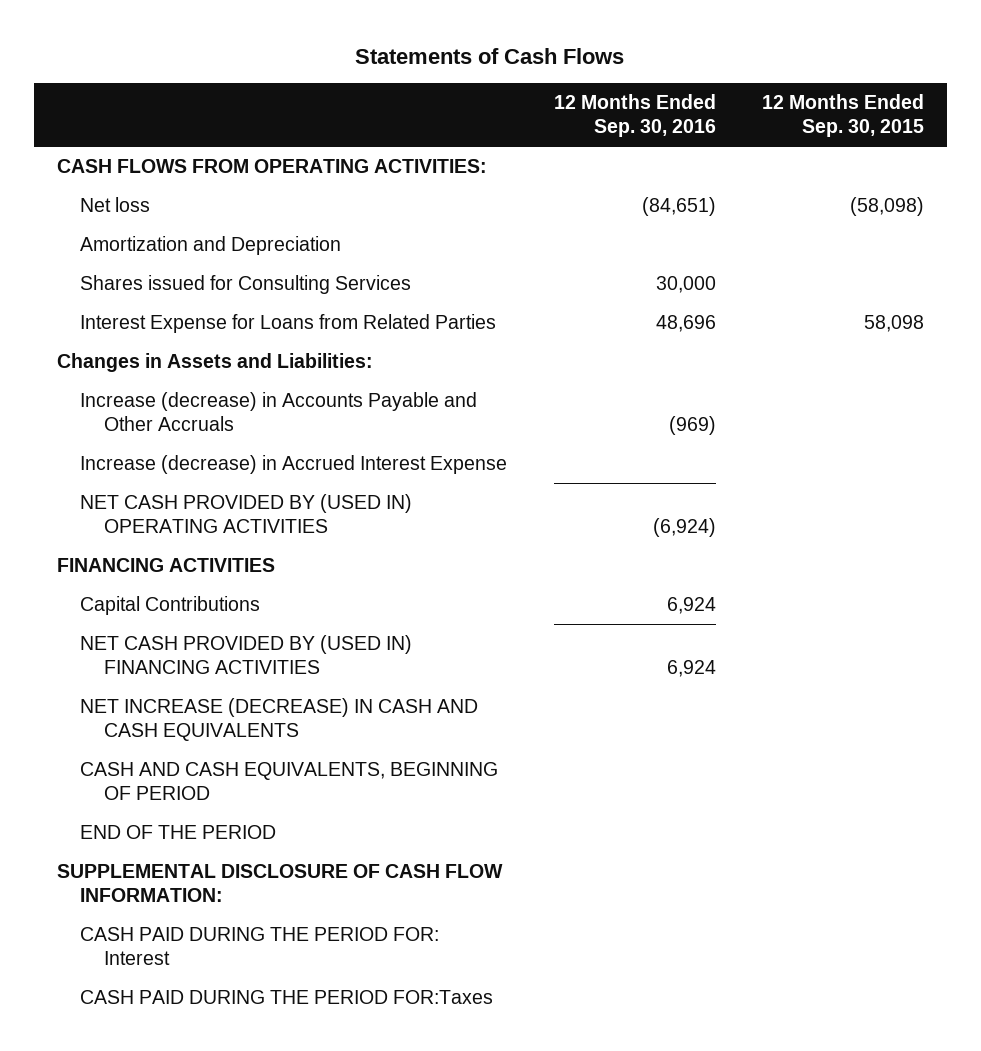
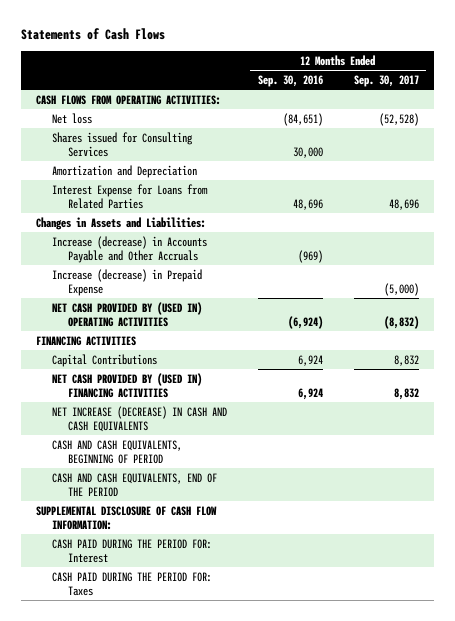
- | 12 Months Ended Sep. 30, 2016 | 12 Months Ended Sep. 30, 2015
+ | 12 Months Ended Sep. 30, 2016 | 12 Months Ended Sep. 30, 2017
moved down: Amortization and Depreciation
- Increase (decrease) in Accrued Interest Expense
+ Increase (decrease) in Prepaid Expense | | (5,000)
- END OF THE PERIOD
+ CASH AND CASH EQUIVALENTS, END OF THE PERIOD
- CASH PAID DURING THE PERIOD FOR:Taxes
+ CASH PAID DURING THE PERIOD FOR: Taxes

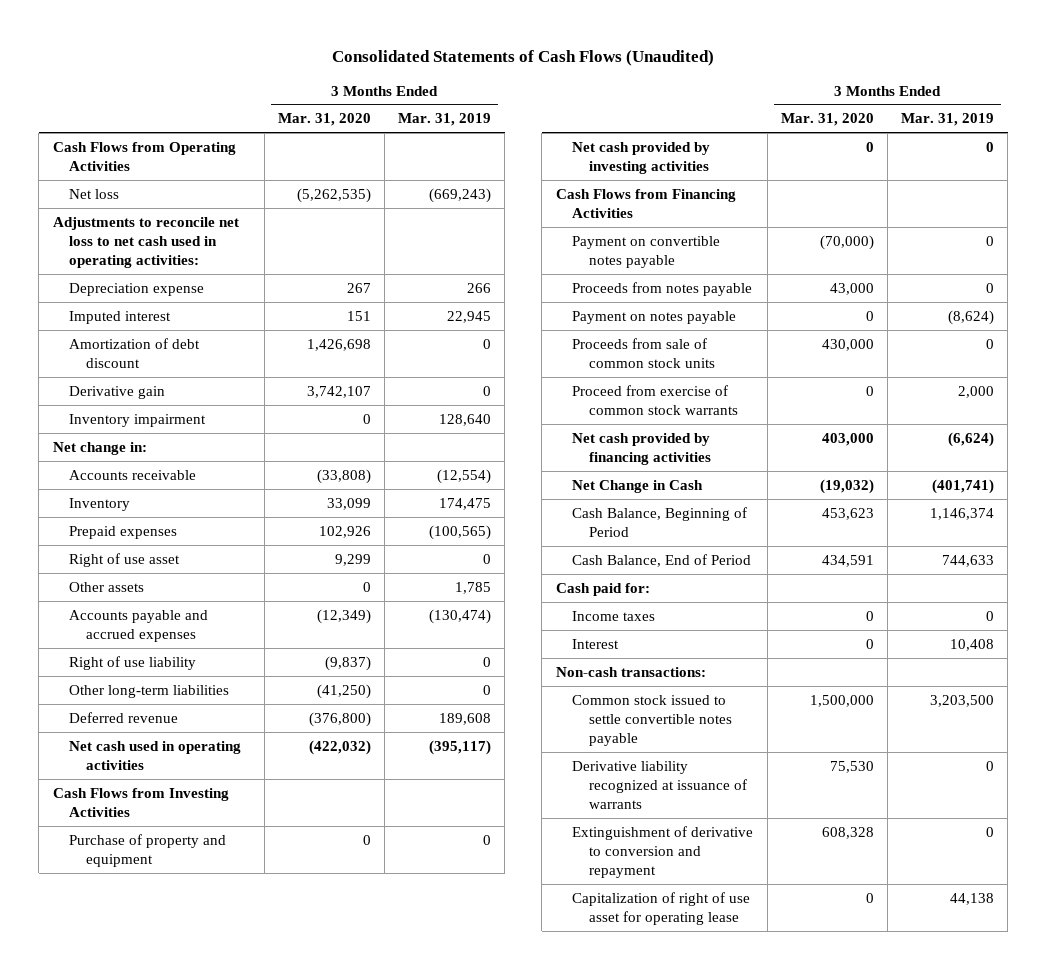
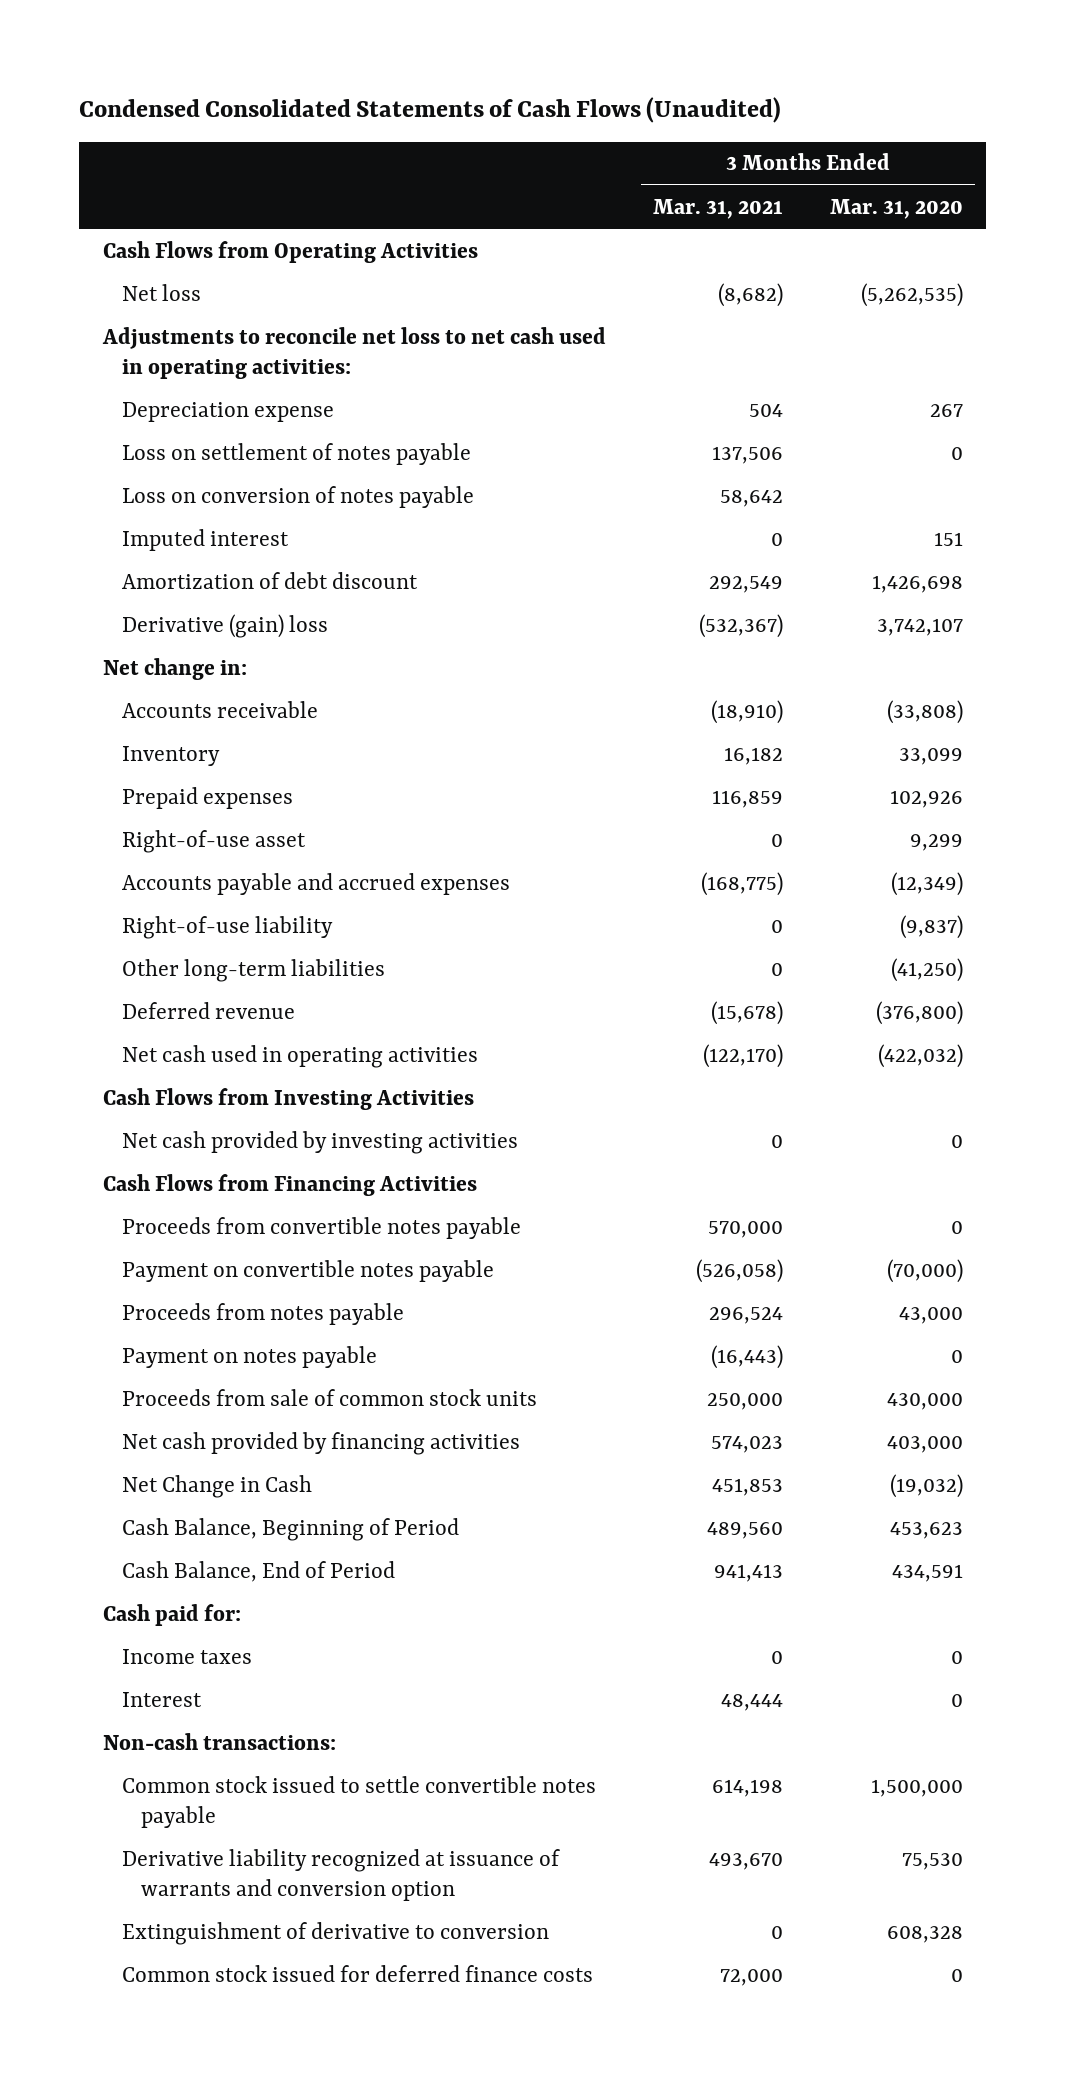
- Consolidated Statements of Cash Flows (Unaudited)
+ Condensed Consolidated Statements of Cash Flows (Unaudited)
- | 3 Months Ended Mar. 31, 2020 | 3 Months Ended Mar. 31, 2019
+ | 3 Months Ended Mar. 31, 2021 | 3 Months Ended Mar. 31, 2020
+ Loss on settlement of notes payable | 137,506 | 0
+ Loss on conversion of notes payable | 58,642 |
- Derivative gain | 3,742,107 | 0
- Inventory impairment | 0 | 128,640
+ Derivative (gain) loss | (532,367) | 3,742,107
- Right of use asset | 9,299 | 0
- Other assets | 0 | 1,785
+ Right-of-use asset | 0 | 9,299
- Right of use liability | (9,837) | 0
+ Right-of-use liability | 0 | (9,837)
- Purchase of property and equipment | 0 | 0
+ Proceeds from convertible notes payable | 570,000 | 0
- Proceed from exercise of common stock warrants | 0 | 2,000
- Derivative liability recognized at issuance of warrants | 75,530 | 0
- Extinguishment of derivative to conversion and repayment | 608,328 | 0
- Capitalization of right of use asset for operating lease | 0 | 44,138
+ Derivative liability recognized at issuance of warrants and conversion option | 493,670 | 75,530
+ Extinguishment of derivative to conversion | 0 | 608,328
+ Common stock issued for deferred finance costs | 72,000 | 0

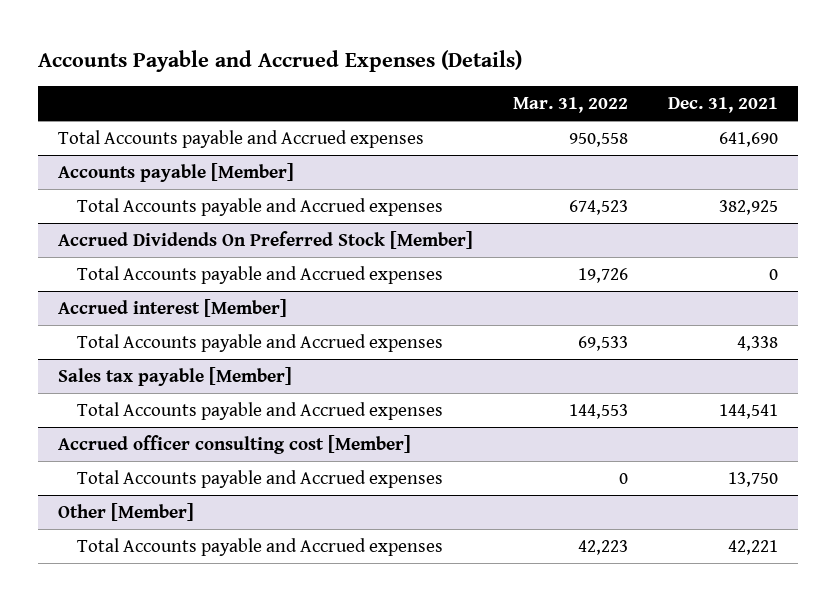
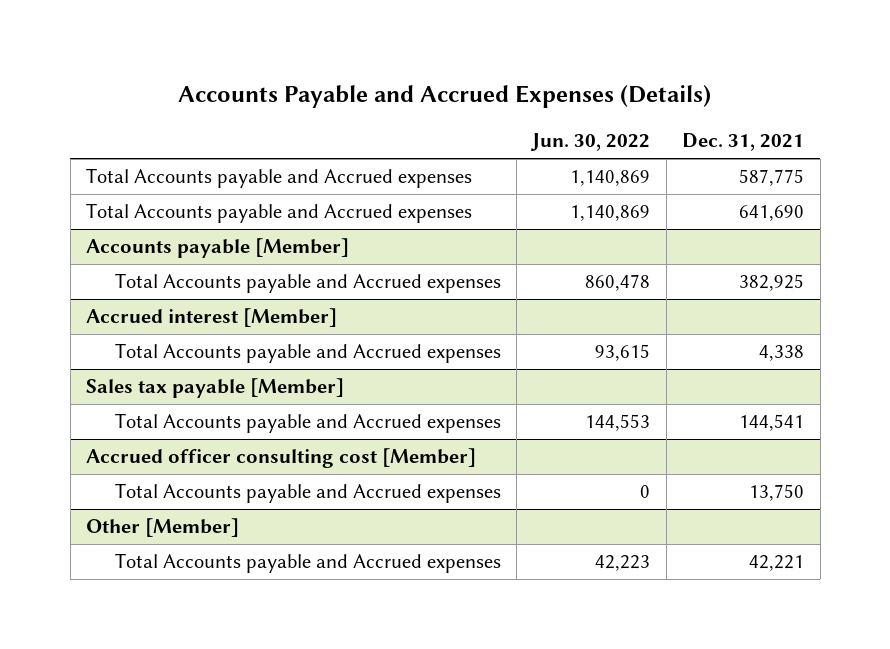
- | Mar. 31, 2022 | Dec. 31, 2021
+ | Jun. 30, 2022 | Dec. 31, 2021
+ Total Accounts payable and Accrued expenses | 1,140,869 | 587,775
- Accrued Dividends On Preferred Stock [Member]
- Total Accounts payable and Accrued expenses | 19,726 | 0

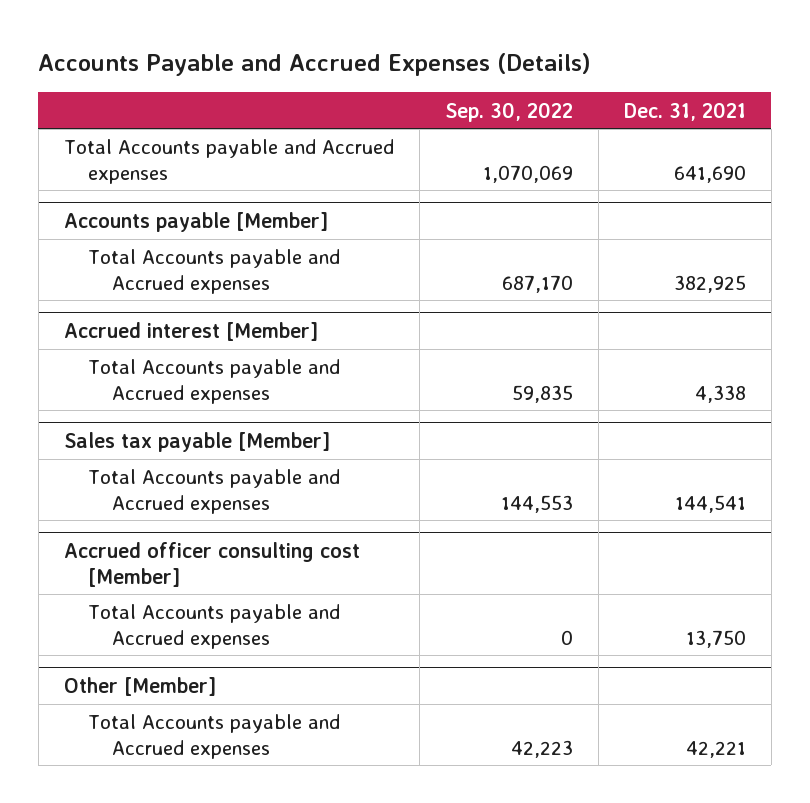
- | Jun. 30, 2022 | Dec. 31, 2021
+ | Sep. 30, 2022 | Dec. 31, 2021
- Total Accounts payable and Accrued expenses | 1,140,869 | 587,775

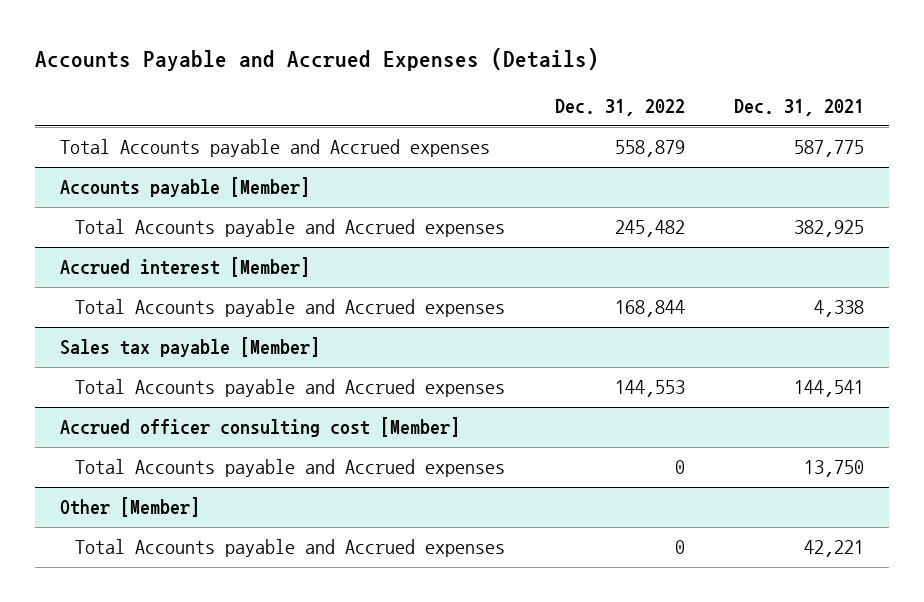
- | Sep. 30, 2022 | Dec. 31, 2021
+ | Dec. 31, 2022 | Dec. 31, 2021
- Total Accounts payable and Accrued expenses | 1,070,069 | 641,690
+ Total Accounts payable and Accrued expenses | 558,879 | 587,775

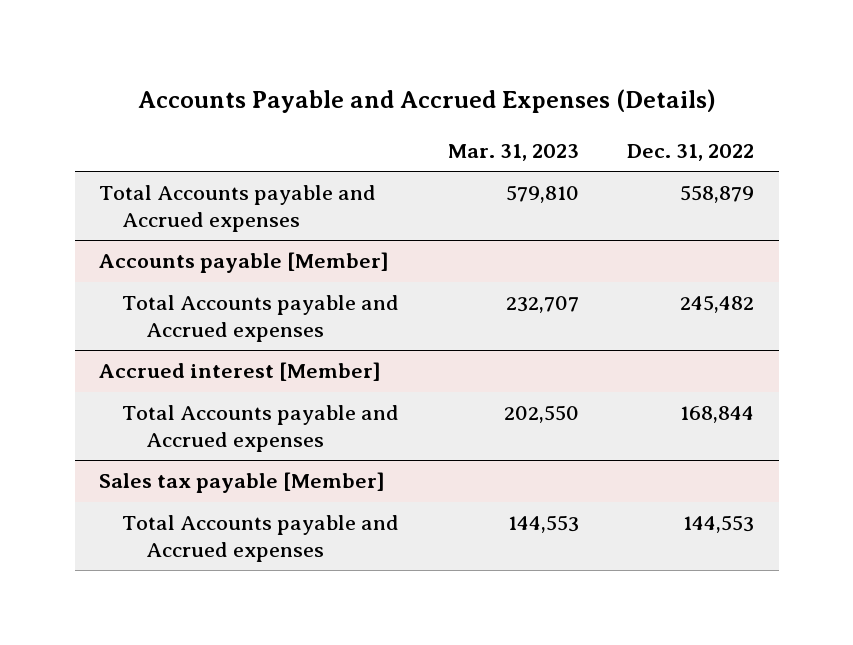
- | Dec. 31, 2022 | Dec. 31, 2021
+ | Mar. 31, 2023 | Dec. 31, 2022
- Accrued officer consulting cost [Member]
- Total Accounts payable and Accrued expenses | 0 | 13,750
- Other [Member]
- Total Accounts payable and Accrued expenses | 0 | 42,221

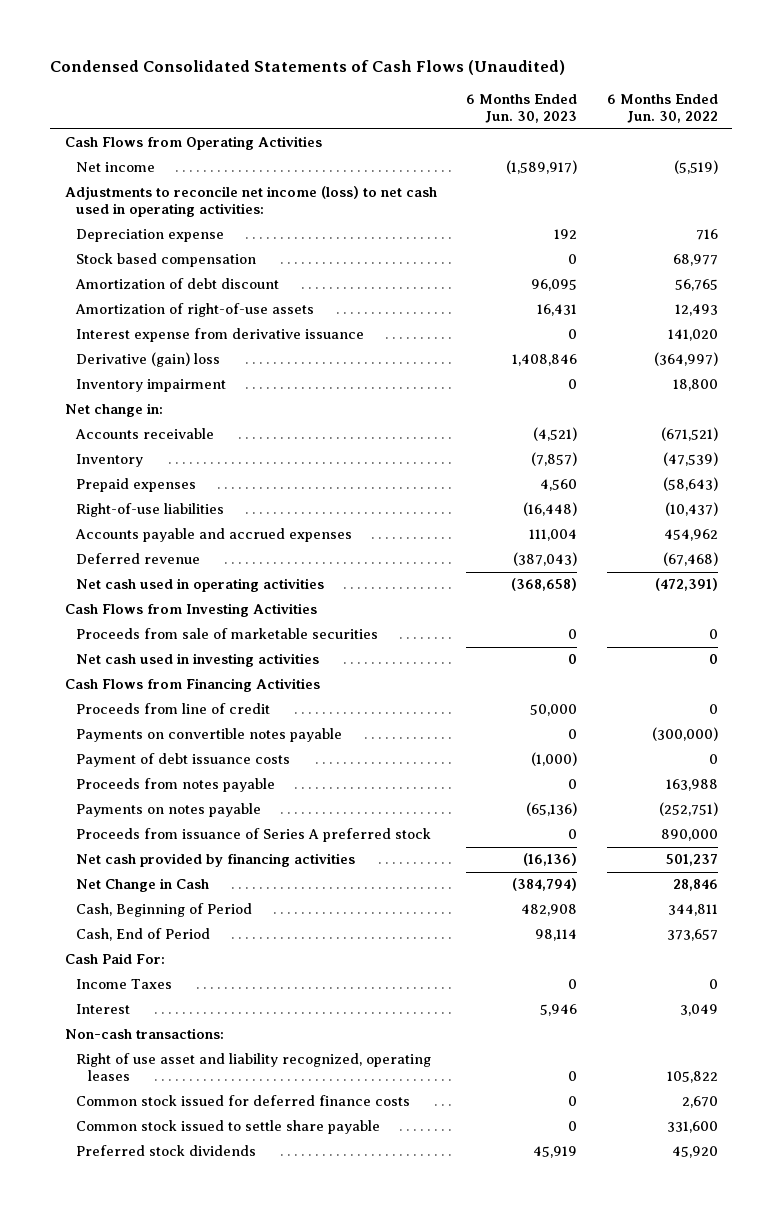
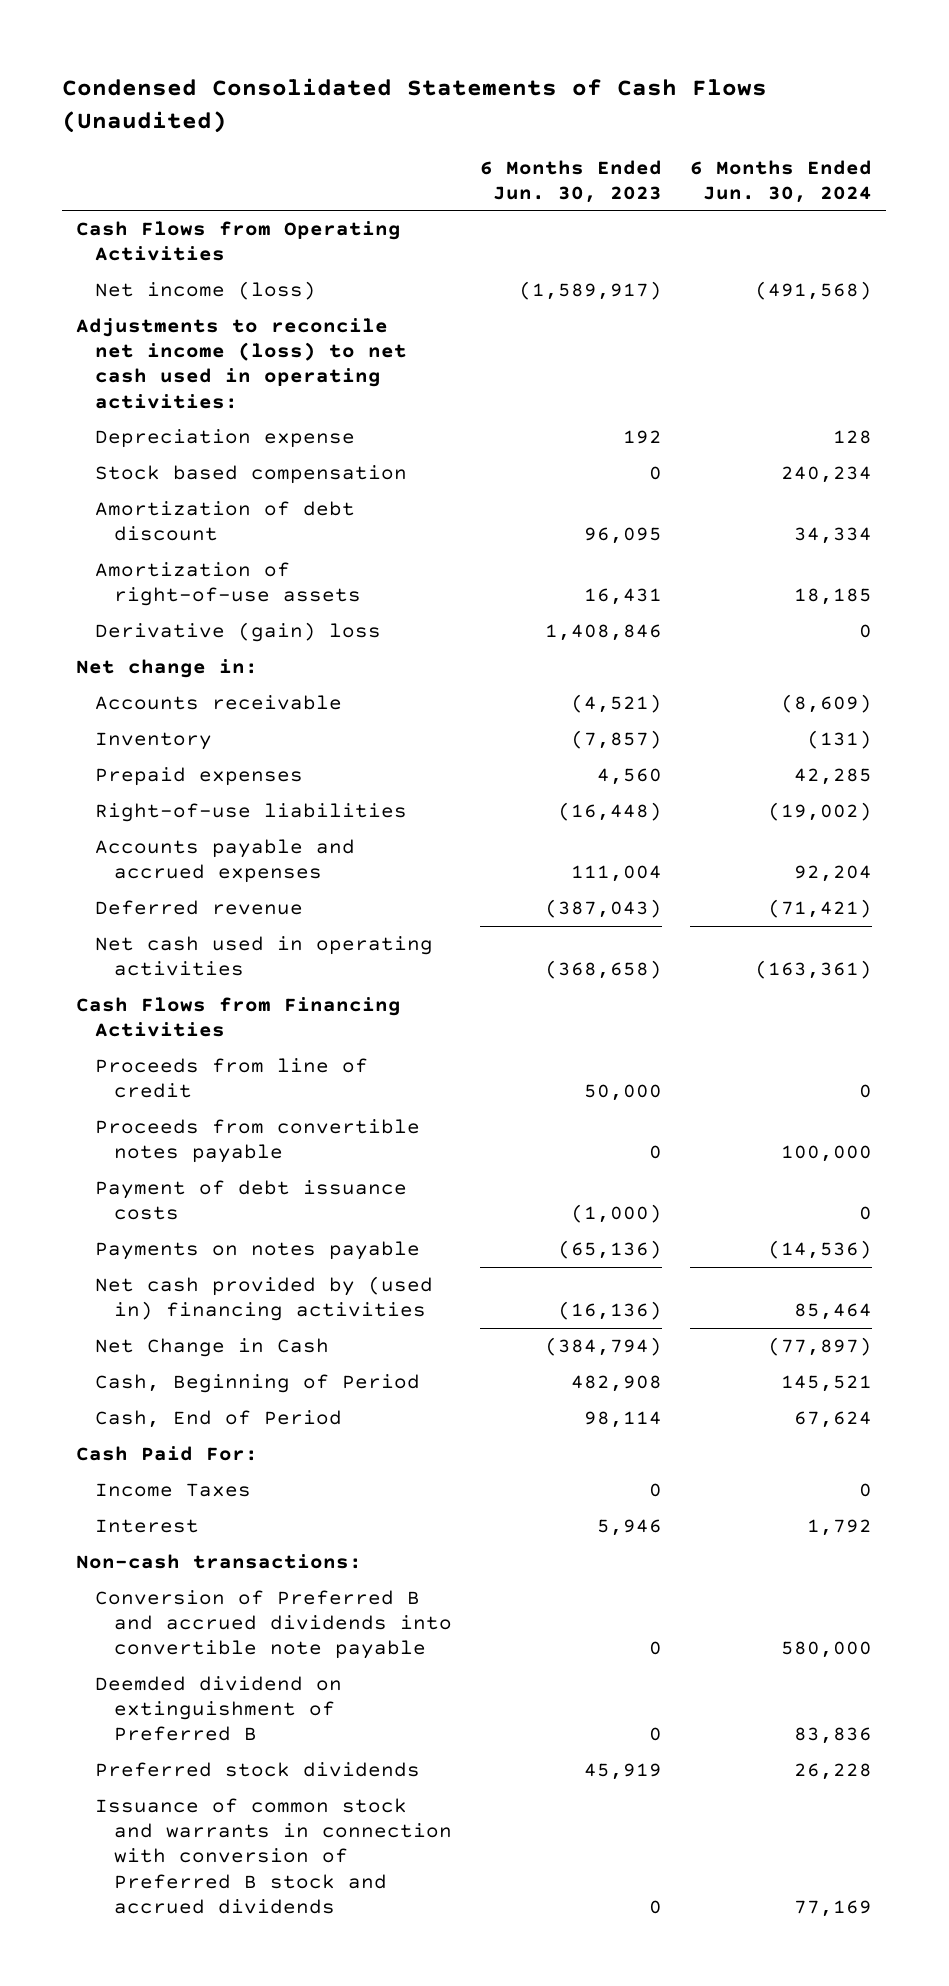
- | 6 Months Ended Jun. 30, 2023 | 6 Months Ended Jun. 30, 2022
+ | 6 Months Ended Jun. 30, 2023 | 6 Months Ended Jun. 30, 2024
- Net income | (1,589,917) | (5,519)
+ Net income (loss) | (1,589,917) | (491,568)
- Interest expense from derivative issuance | 0 | 141,020
- Inventory impairment | 0 | 18,800
- Cash Flows from Investing Activities
- Proceeds from sale of marketable securities | 0 | 0
- Net cash used in investing activities | 0 | 0
- Payments on convertible notes payable | 0 | (300,000)
+ Proceeds from convertible notes payable | 0 | 100,000
- Proceeds from notes payable | 0 | 163,988
- Proceeds from issuance of Series A preferred stock | 0 | 890,000
- Net cash provided by financing activities | (16,136) | 501,237
+ Net cash provided by (used in) financing activities | (16,136) | 85,464
- Right of use asset and liability recognized, operating leases | 0 | 105,822
- Common stock issued for deferred finance costs | 0 | 2,670
- Common stock issued to settle share payable | 0 | 331,600
+ Conversion of Preferred B and accrued dividends into convertible note payable | 0 | 580,000
+ Deemded dividend on extinguishment of Preferred B | 0 | 83,836
+ Issuance of common stock and warrants in connection with conversion of Preferred B stock and accrued dividends | 0 | 77,169

